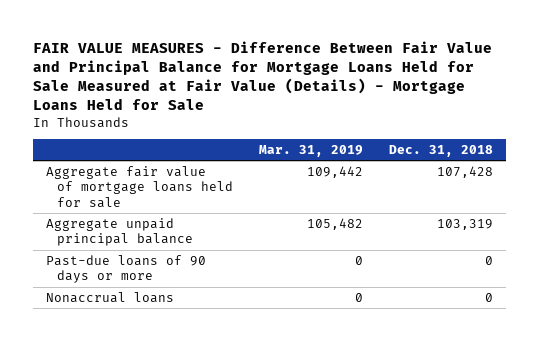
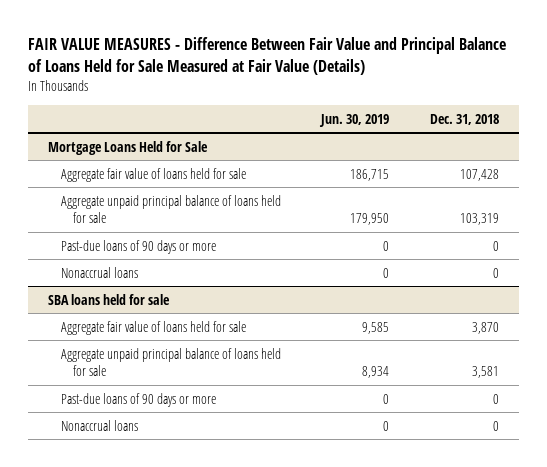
- FAIR VALUE MEASURES - Difference Between Fair Value and Principal Balance for Mortgage Loans Held for Sale Measured at Fair Value (Details) - Mortgage Loans Held for Sale
+ FAIR VALUE MEASURES - Difference Between Fair Value and Principal Balance of Loans Held for Sale Measured at Fair Value (Details)
- | Mar. 31, 2019 | Dec. 31, 2018
+ | Jun. 30, 2019 | Dec. 31, 2018
- Aggregate fair value of mortgage loans held for sale | 109,442 | 107,428
- Aggregate unpaid principal balance | 105,482 | 103,319
+ Mortgage Loans Held for Sale
+ Aggregate fair value of loans held for sale | 186,715 | 107,428
+ Aggregate unpaid principal balance of loans held for sale | 179,950 | 103,319
+ SBA loans held for sale
+ Aggregate fair value of loans held for sale | 9,585 | 3,870
+ Aggregate unpaid principal balance of loans held for sale | 8,934 | 3,581
+ Past-due loans of 90 days or more | 0 | 0
+ Nonaccrual loans | 0 | 0

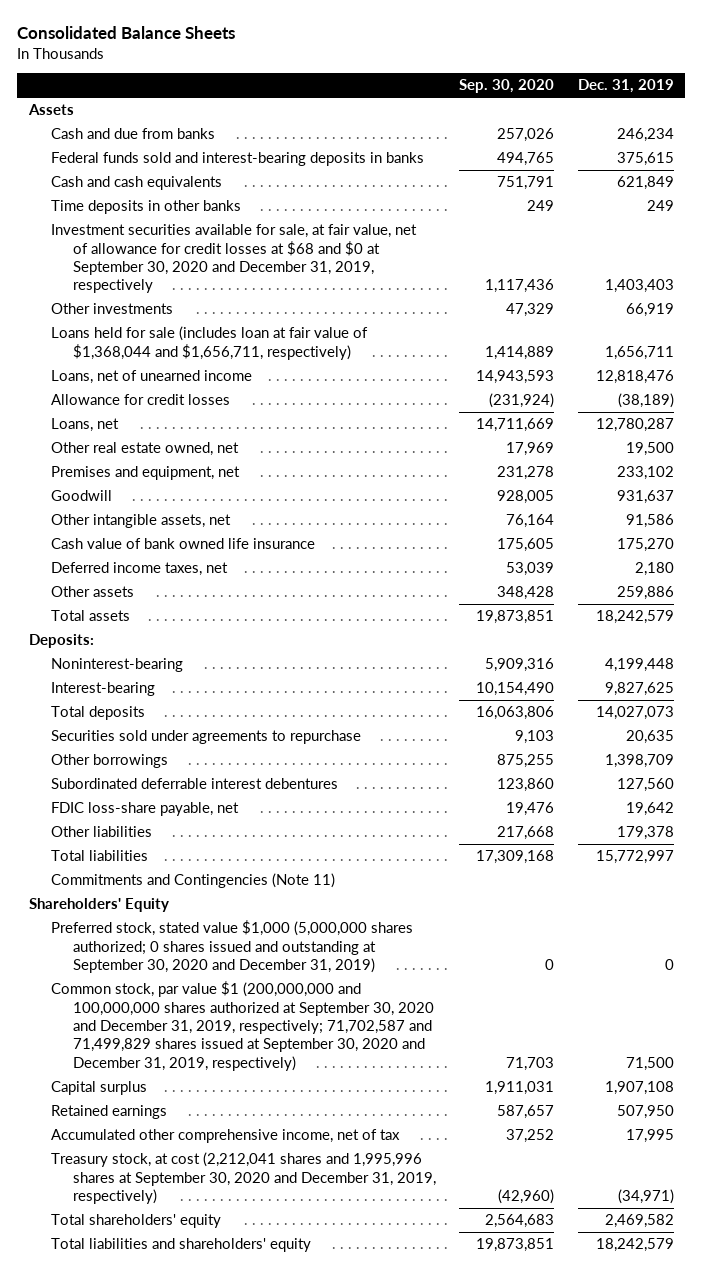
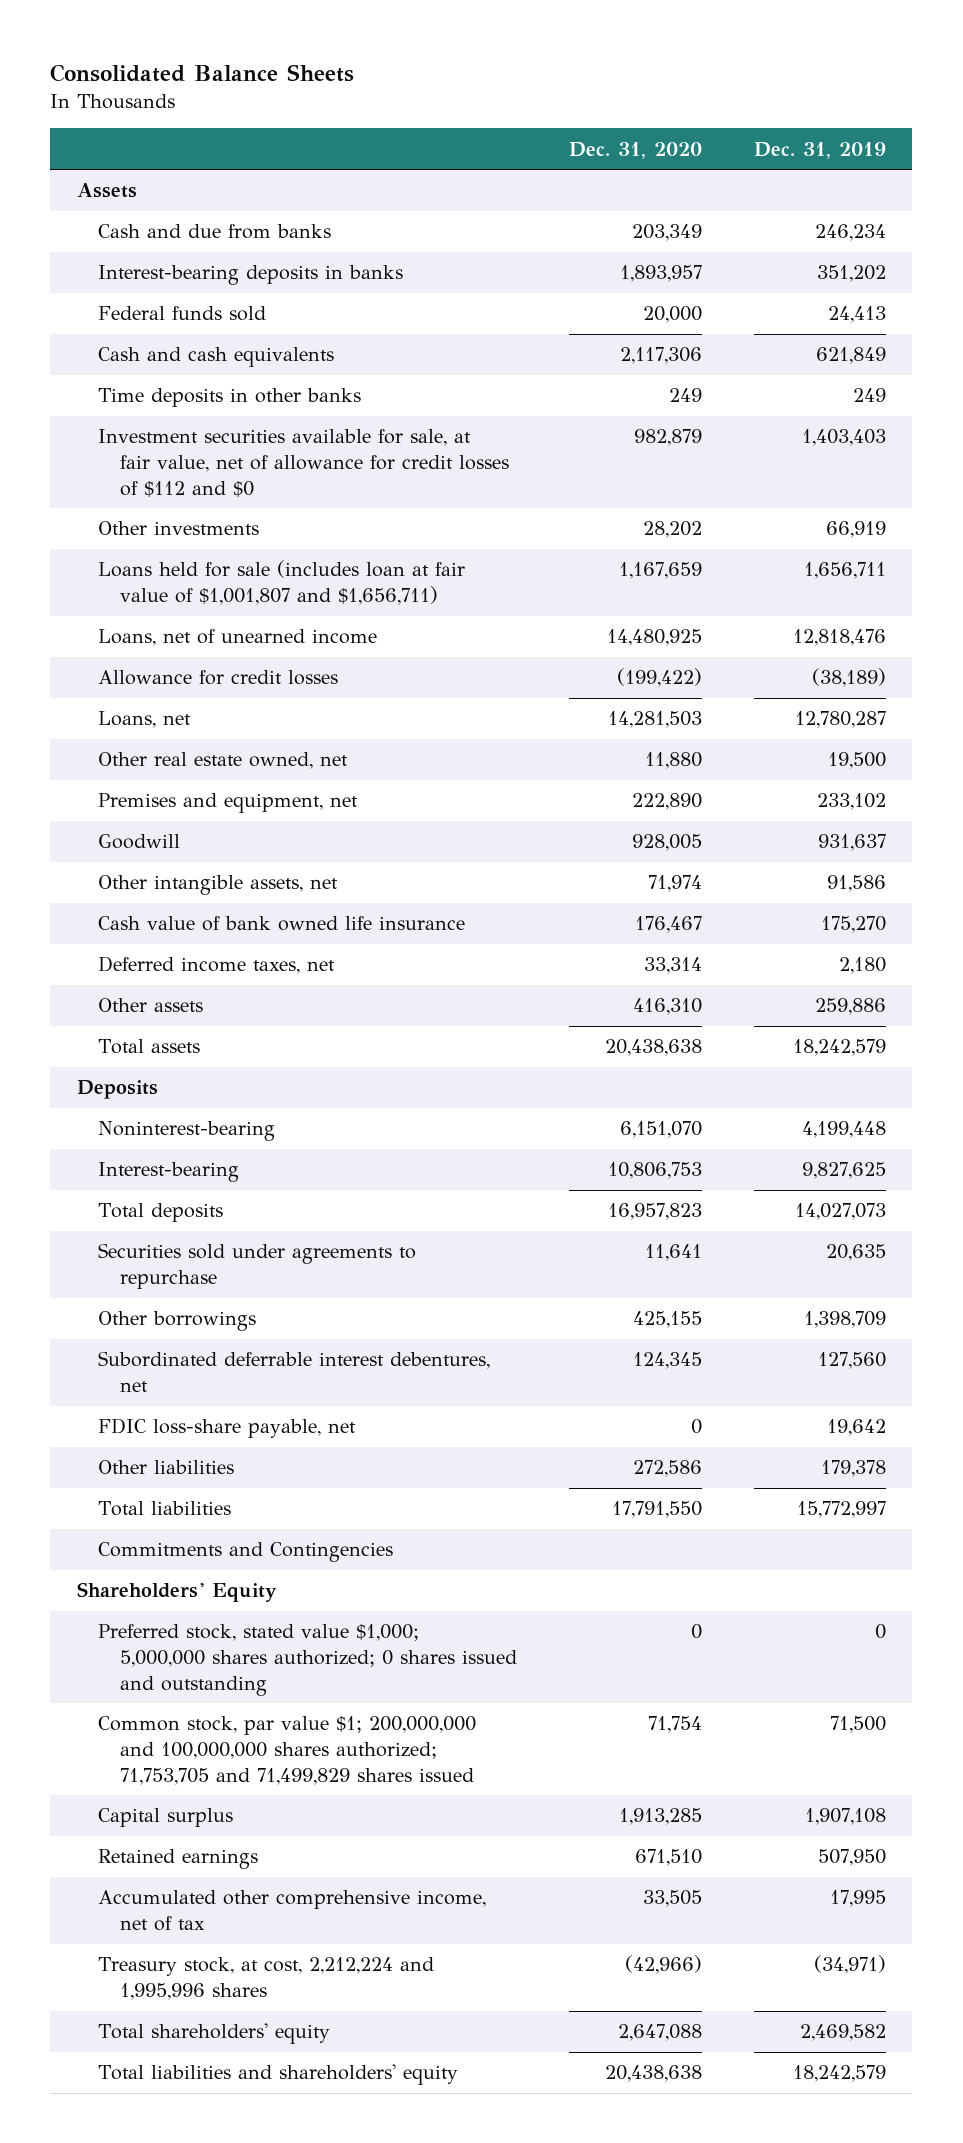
- | Sep. 30, 2020 | Dec. 31, 2019
+ | Dec. 31, 2020 | Dec. 31, 2019
- Federal funds sold and interest-bearing deposits in banks | 494,765 | 375,615
+ Interest-bearing deposits in banks | 1,893,957 | 351,202
+ Federal funds sold | 20,000 | 24,413
- Investment securities available for sale, at fair value, net of allowance for credit losses at $68 and $0 at September 30, 2020 and December 31, 2019, respectively | 1,117,436 | 1,403,403
+ Investment securities available for sale, at fair value, net of allowance for credit losses of $112 and $0 | 982,879 | 1,403,403
- Loans held for sale (includes loan at fair value of $1,368,044 and $1,656,711, respectively) | 1,414,889 | 1,656,711
+ Loans held for sale (includes loan at fair value of $1,001,807 and $1,656,711) | 1,167,659 | 1,656,711
- Deposits:
+ Deposits
- Subordinated deferrable interest debentures | 123,860 | 127,560
+ Subordinated deferrable interest debentures, net | 124,345 | 127,560
- Commitments and Contingencies (Note 11)
+ Commitments and Contingencies
- Preferred stock, stated value $1,000 (5,000,000 shares authorized; 0 shares issued and outstanding at September 30, 2020 and December 31, 2019) | 0 | 0
- Common stock, par value $1 (200,000,000 and 100,000,000 shares authorized at September 30, 2020 and December 31, 2019, respectively; 71,702,587 and 71,499,829 shares issued at September 30, 2020 and December 31, 2019, respectively) | 71,703 | 71,500
+ Preferred stock, stated value $1,000; 5,000,000 shares authorized; 0 shares issued and outstanding | 0 | 0
+ Common stock, par value $1; 200,000,000 and 100,000,000 shares authorized; 71,753,705 and 71,499,829 shares issued | 71,754 | 71,500
- Treasury stock, at cost (2,212,041 shares and 1,995,996 shares at September 30, 2020 and December 31, 2019, respectively) | (42,960) | (34,971)
+ Treasury stock, at cost, 2,212,224 and 1,995,996 shares | (42,966) | (34,971)

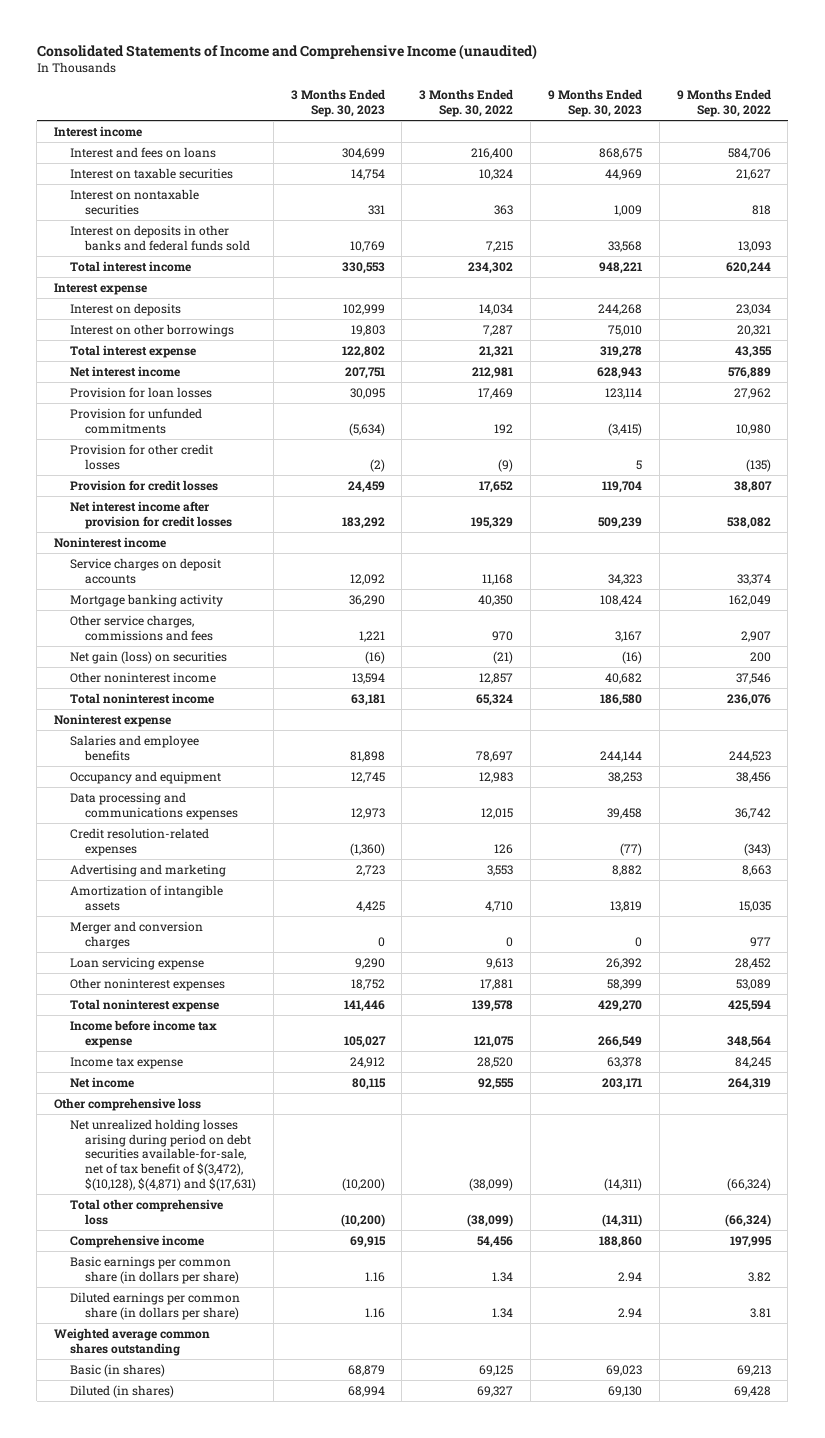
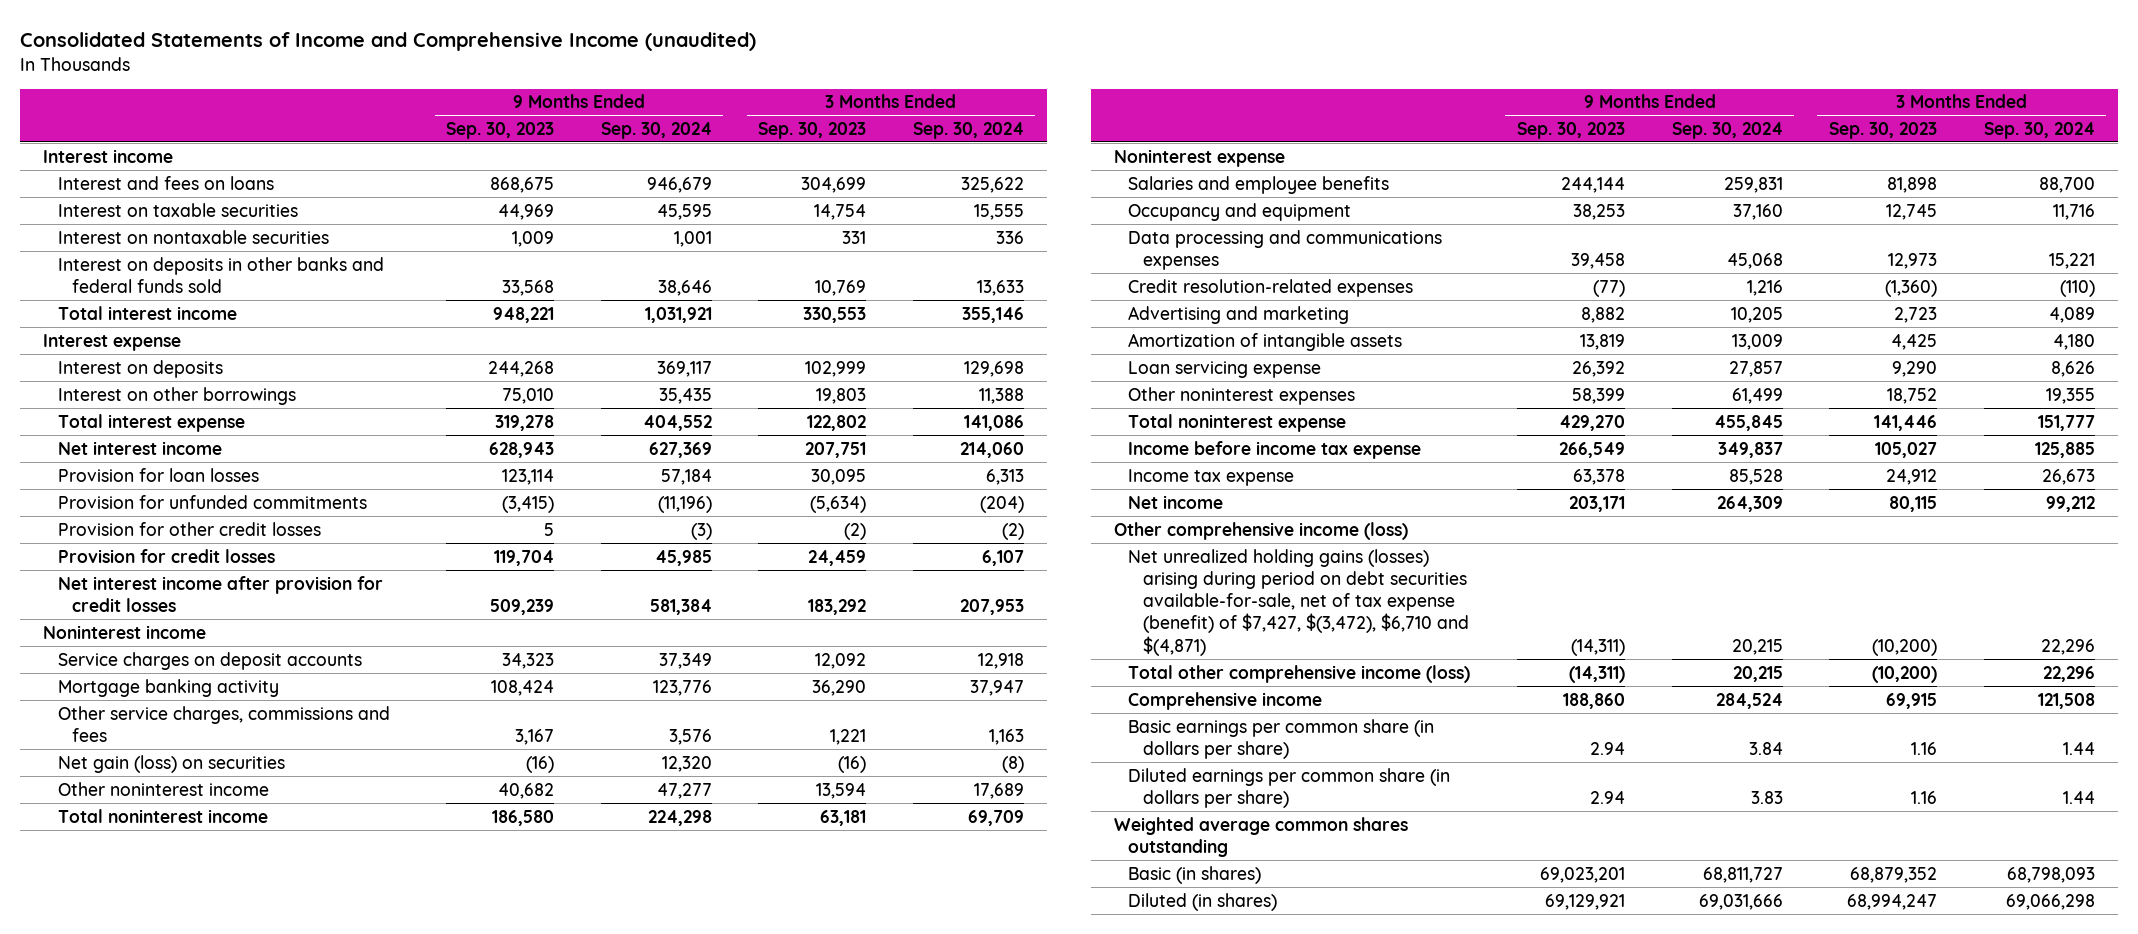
- | 3 Months Ended Sep. 30, 2023 | 3 Months Ended Sep. 30, 2022 | 9 Months Ended Sep. 30, 2023 | 9 Months Ended Sep. 30, 2022
+ | 9 Months Ended Sep. 30, 2023 | 9 Months Ended Sep. 30, 2024 | 3 Months Ended Sep. 30, 2023 | 3 Months Ended Sep. 30, 2024
- Merger and conversion charges | 0 | 0 | 0 | 977
- Other comprehensive loss
- Net unrealized holding losses arising during period on debt securities available-for-sale, net of tax benefit of $(3,472), $(10,128), $(4,871) and $(17,631) | (10,200) | (38,099) | (14,311) | (66,324)
- Total other comprehensive loss | (10,200) | (38,099) | (14,311) | (66,324)
+ Other comprehensive income (loss)
+ Net unrealized holding gains (losses) arising during period on debt securities available-for-sale, net of tax expense (benefit) of $7,427, $(3,472), $6,710 and $(4,871) | (14,311) | 20,215 | (10,200) | 22,296
+ Total other comprehensive income (loss) | (14,311) | 20,215 | (10,200) | 22,296
- Basic (in shares) | 68,879 | 69,125 | 69,023 | 69,213
- Diluted (in shares) | 68,994 | 69,327 | 69,130 | 69,428
+ Basic (in shares) | 69,023,201 | 68,811,727 | 68,879,352 | 68,798,093
+ Diluted (in shares) | 69,129,921 | 69,031,666 | 68,994,247 | 69,066,298

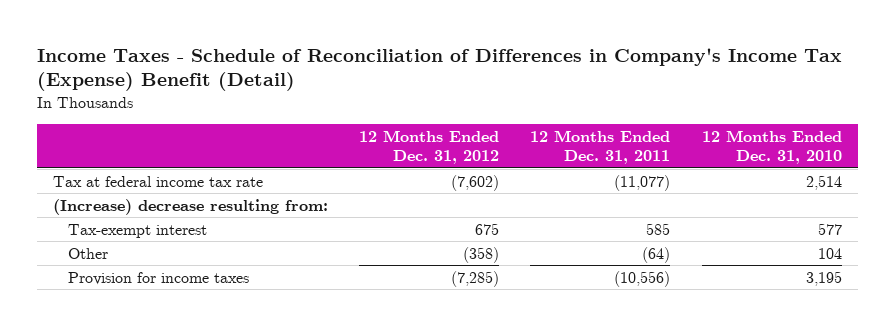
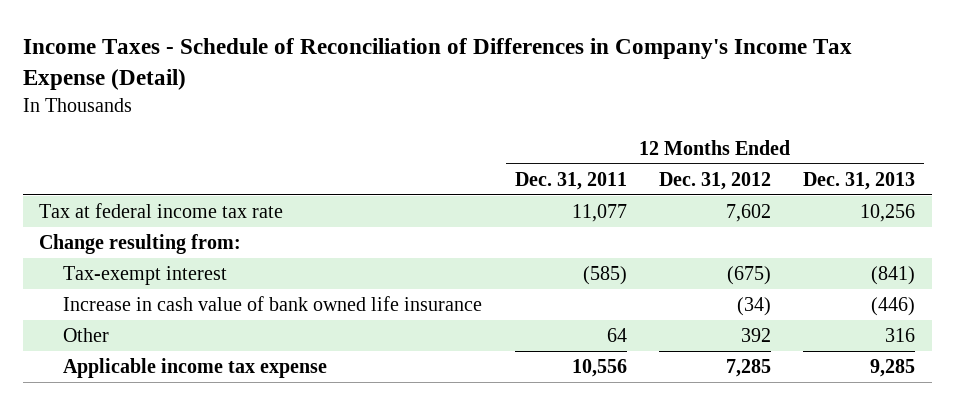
- Income Taxes - Schedule of Reconciliation of Differences in Company's Income Tax (Expense) Benefit (Detail)
+ Income Taxes - Schedule of Reconciliation of Differences in Company's Income Tax Expense (Detail)
- | 12 Months Ended Dec. 31, 2012 | 12 Months Ended Dec. 31, 2011 | 12 Months Ended Dec. 31, 2010
+ | 12 Months Ended Dec. 31, 2011 | 12 Months Ended Dec. 31, 2012 | 12 Months Ended Dec. 31, 2013
- Tax at federal income tax rate | (7,602) | (11,077) | 2,514
- (Increase) decrease resulting from:
- Tax-exempt interest | 675 | 585 | 577
- Other | (358) | (64) | 104
- Provision for income taxes | (7,285) | (10,556) | 3,195
+ Tax at federal income tax rate | 11,077 | 7,602 | 10,256
+ Change resulting from:
+ Tax-exempt interest | (585) | (675) | (841)
+ Increase in cash value of bank owned life insurance | | (34) | (446)
+ Other | 64 | 392 | 316
+ Applicable income tax expense | 10,556 | 7,285 | 9,285

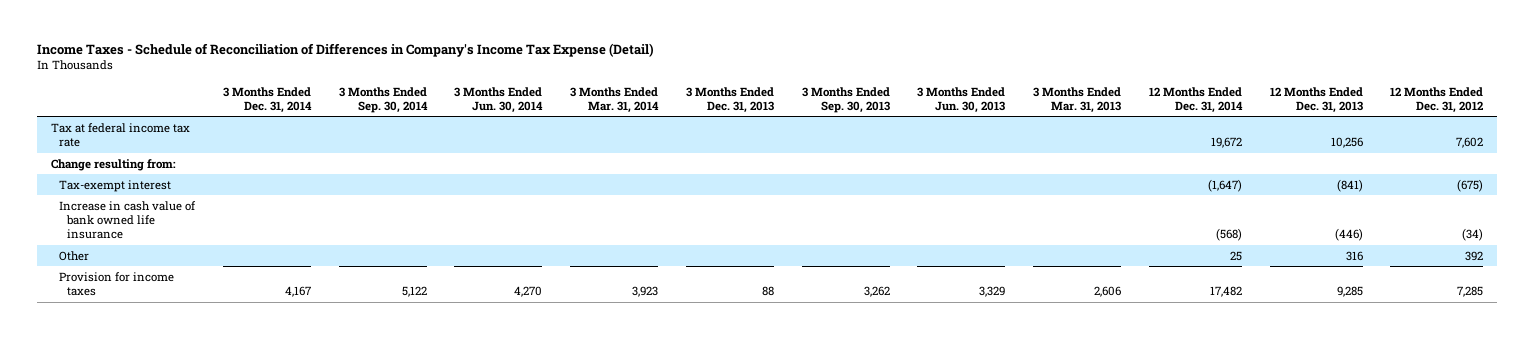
- | 12 Months Ended Dec. 31, 2011 | 12 Months Ended Dec. 31, 2012 | 12 Months Ended Dec. 31, 2013
+ | 3 Months Ended Dec. 31, 2014 | 3 Months Ended Sep. 30, 2014 | 3 Months Ended Jun. 30, 2014 | 3 Months Ended Mar. 31, 2014 | 3 Months Ended Dec. 31, 2013 | 3 Months Ended Sep. 30, 2013 | 3 Months Ended Jun. 30, 2013 | 3 Months Ended Mar. 31, 2013 | 12 Months Ended Dec. 31, 2014 | 12 Months Ended Dec. 31, 2013 | 12 Months Ended Dec. 31, 2012
- Applicable income tax expense | 10,556 | 7,285 | 9,285
+ Provision for income taxes | 4,167 | 5,122 | 4,270 | 3,923 | 88 | 3,262 | 3,329 | 2,606 | 17,482 | 9,285 | 7,285

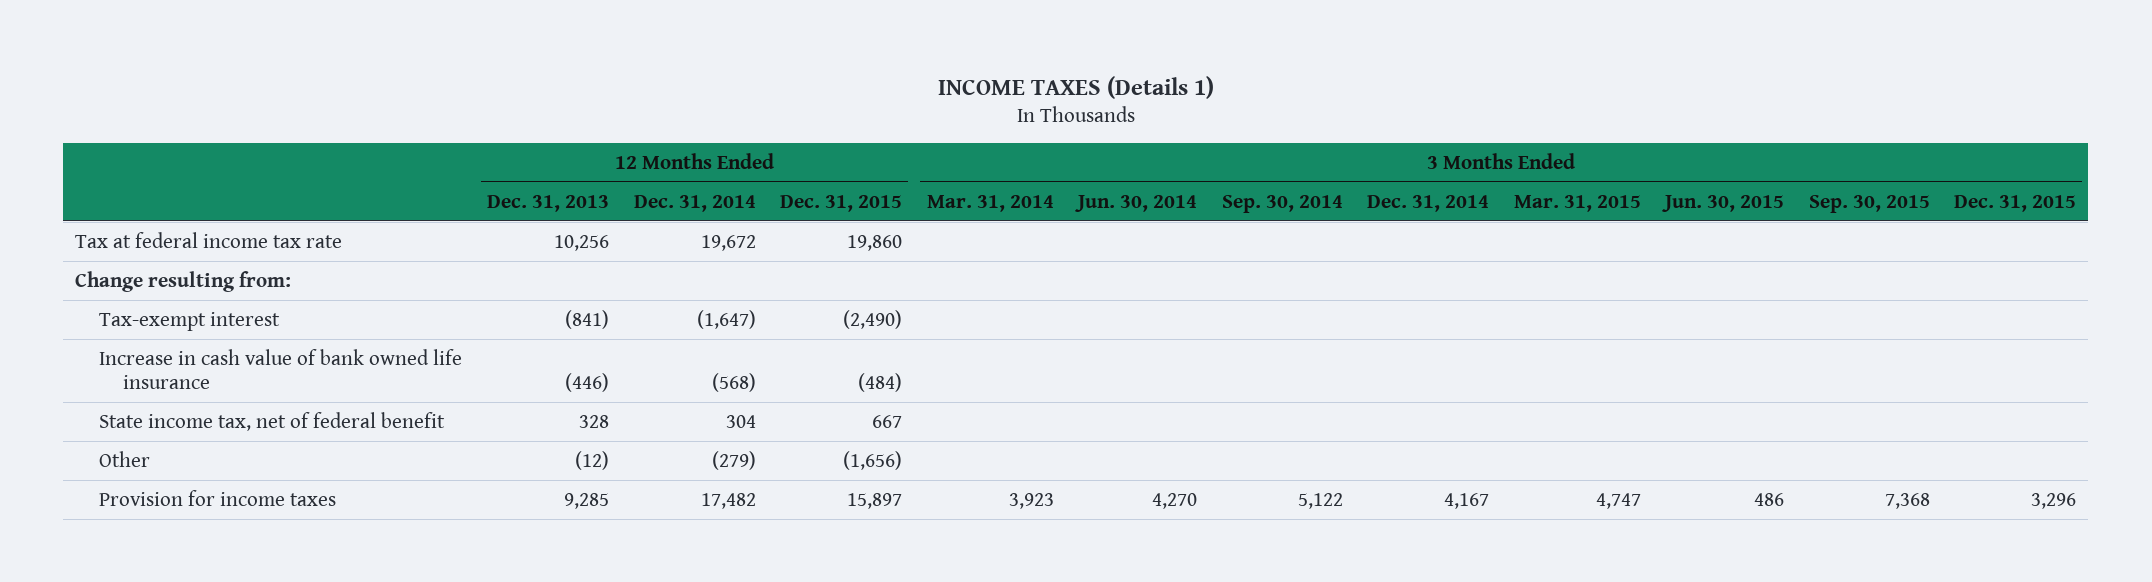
- Income Taxes - Schedule of Reconciliation of Differences in Company's Income Tax Expense (Detail)
+ INCOME TAXES (Details 1)
- | 3 Months Ended Dec. 31, 2014 | 3 Months Ended Sep. 30, 2014 | 3 Months Ended Jun. 30, 2014 | 3 Months Ended Mar. 31, 2014 | 3 Months Ended Dec. 31, 2013 | 3 Months Ended Sep. 30, 2013 | 3 Months Ended Jun. 30, 2013 | 3 Months Ended Mar. 31, 2013 | 12 Months Ended Dec. 31, 2014 | 12 Months Ended Dec. 31, 2013 | 12 Months Ended Dec. 31, 2012
+ | 12 Months Ended Dec. 31, 2013 | 12 Months Ended Dec. 31, 2014 | 12 Months Ended Dec. 31, 2015 | 3 Months Ended Mar. 31, 2014 | 3 Months Ended Jun. 30, 2014 | 3 Months Ended Sep. 30, 2014 | 3 Months Ended Dec. 31, 2014 | 3 Months Ended Mar. 31, 2015 | 3 Months Ended Jun. 30, 2015 | 3 Months Ended Sep. 30, 2015 | 3 Months Ended Dec. 31, 2015
- Other | | | | | | | | | 25 | 316 | 392
+ State income tax, net of federal benefit | 328 | 304 | 667 | | | | | | | |
+ Other | (12) | (279) | (1,656) | | | | | | | |

